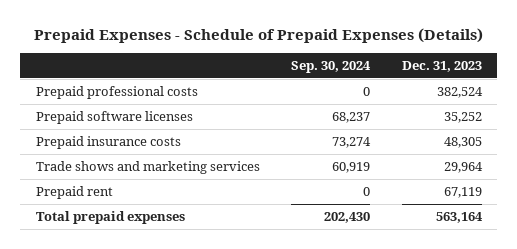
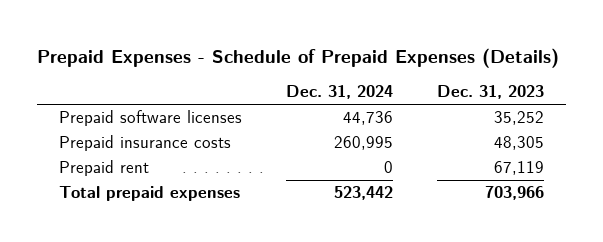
- | Sep. 30, 2024 | Dec. 31, 2023
+ | Dec. 31, 2024 | Dec. 31, 2023
- Prepaid professional costs | 0 | 382,524
- Trade shows and marketing services | 60,919 | 29,964
- Total prepaid expenses | 202,430 | 563,164
+ Total prepaid expenses | 523,442 | 703,966

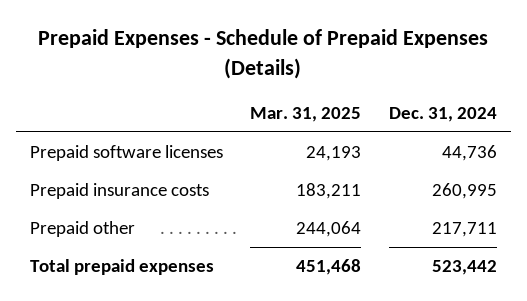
- | Dec. 31, 2024 | Dec. 31, 2023
+ | Mar. 31, 2025 | Dec. 31, 2024
- Prepaid rent | 0 | 67,119
+ Prepaid other | 244,064 | 217,711

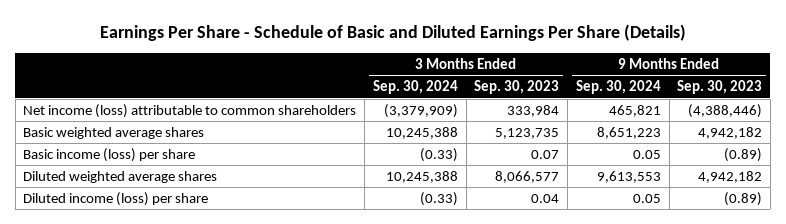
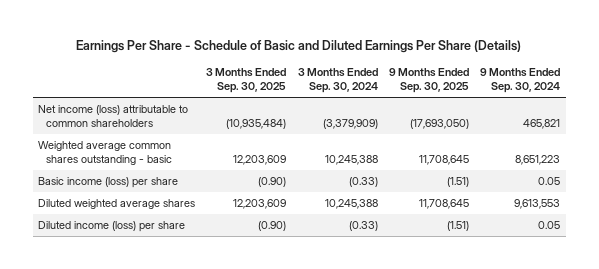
- | 3 Months Ended Sep. 30, 2024 | 3 Months Ended Sep. 30, 2023 | 9 Months Ended Sep. 30, 2024 | 9 Months Ended Sep. 30, 2023
+ | 3 Months Ended Sep. 30, 2025 | 3 Months Ended Sep. 30, 2024 | 9 Months Ended Sep. 30, 2025 | 9 Months Ended Sep. 30, 2024
- Basic weighted average shares | 10,245,388 | 5,123,735 | 8,651,223 | 4,942,182
+ Weighted average common shares outstanding - basic | 12,203,609 | 10,245,388 | 11,708,645 | 8,651,223

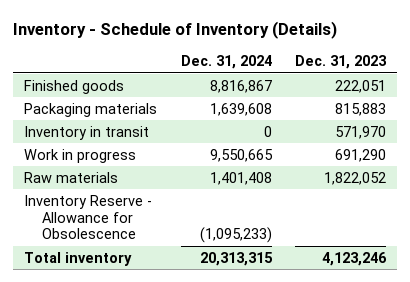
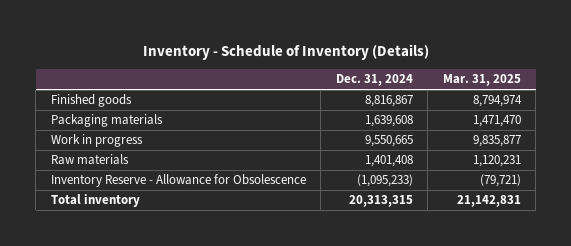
- | Dec. 31, 2024 | Dec. 31, 2023
+ | Dec. 31, 2024 | Mar. 31, 2025
- Inventory in transit | 0 | 571,970

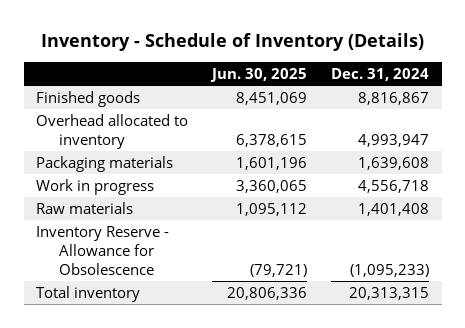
- | Dec. 31, 2024 | Mar. 31, 2025
+ | Jun. 30, 2025 | Dec. 31, 2024
+ Overhead allocated to inventory | 6,378,615 | 4,993,947
- Work in progress | 9,550,665 | 9,835,877
+ Work in progress | 3,360,065 | 4,556,718

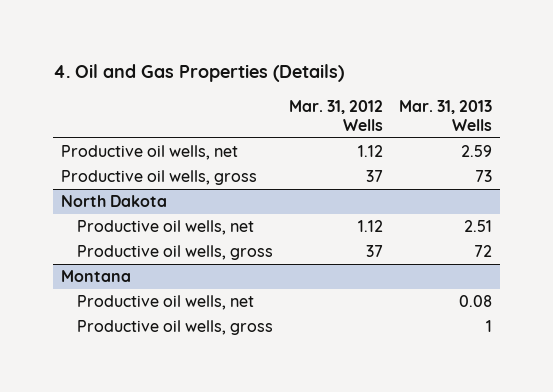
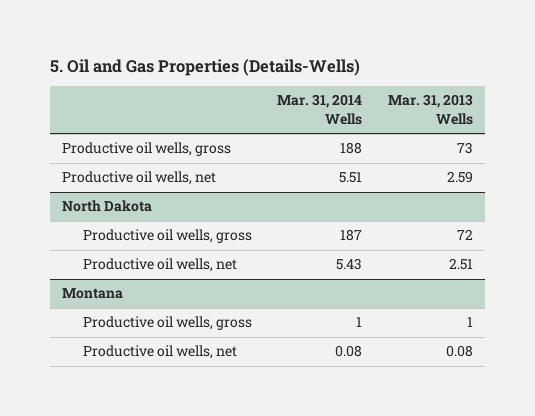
- 4. Oil and Gas Properties (Details)
+ 5. Oil and Gas Properties (Details-Wells)
- | Mar. 31, 2012 Wells | Mar. 31, 2013 Wells
+ | Mar. 31, 2014 Wells | Mar. 31, 2013 Wells
moved down: Productive oil wells, net | 5.51 | 2.59
@ North Dakota
moved down: Productive oil wells, net | 5.43 | 2.51
@ Montana
moved down: Productive oil wells, net | 0.08 | 0.08

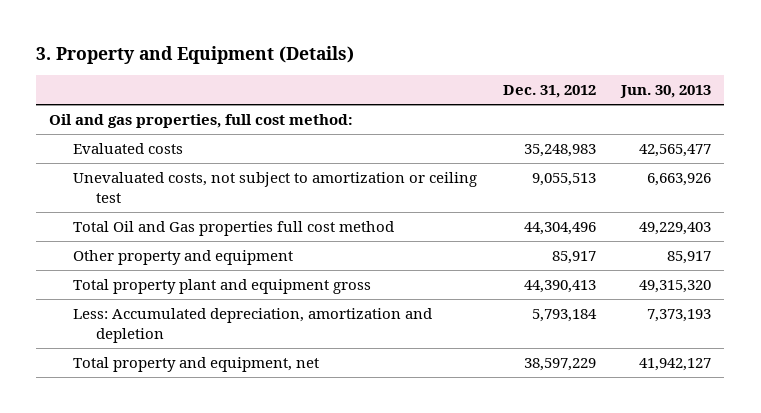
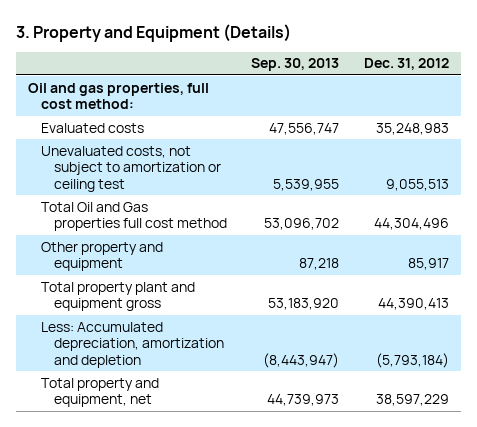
- | Dec. 31, 2012 | Jun. 30, 2013
+ | Sep. 30, 2013 | Dec. 31, 2012
- Less: Accumulated depreciation, amortization and depletion | 5,793,184 | 7,373,193
+ Less: Accumulated depreciation, amortization and depletion | (8,443,947) | (5,793,184)

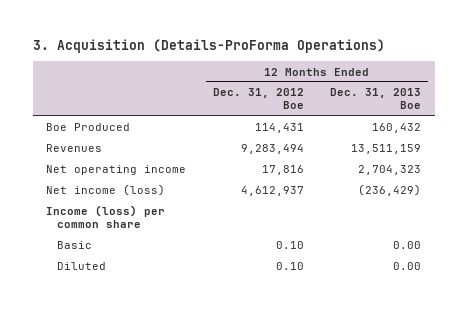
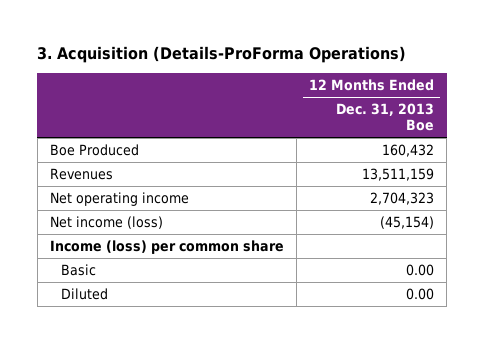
- | 12 Months Ended Dec. 31, 2012 Boe | 12 Months Ended Dec. 31, 2013 Boe
+ | 12 Months Ended Dec. 31, 2013 Boe
- Net income (loss) | 4,612,937 | (236,429)
+ Net income (loss) | (45,154)

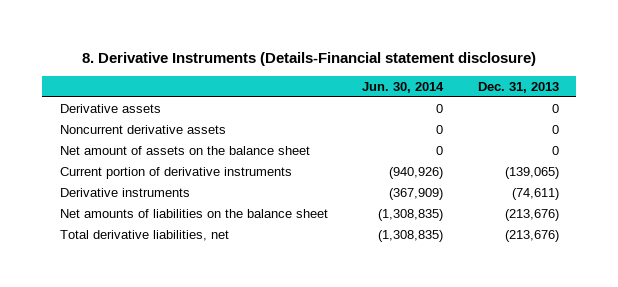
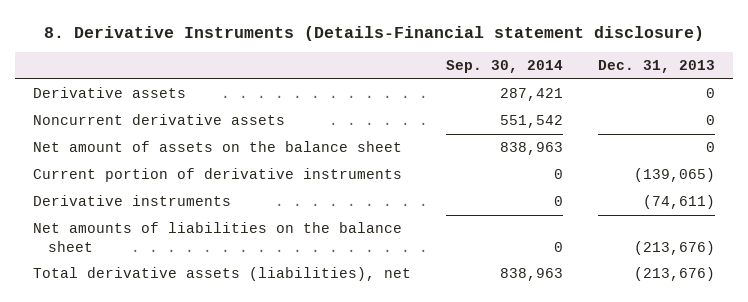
- | Jun. 30, 2014 | Dec. 31, 2013
+ | Sep. 30, 2014 | Dec. 31, 2013
- Total derivative liabilities, net | (1,308,835) | (213,676)
+ Total derivative assets (liabilities), net | 838,963 | (213,676)

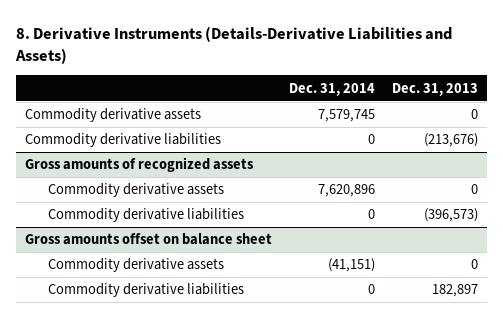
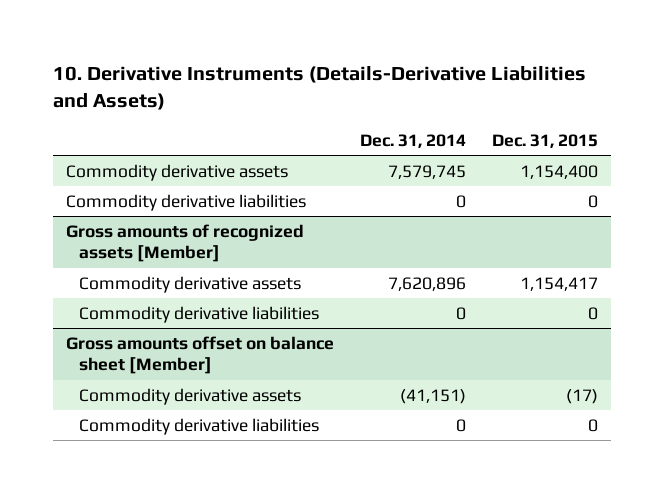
- 8. Derivative Instruments (Details-Derivative Liabilities and Assets)
+ 10. Derivative Instruments (Details-Derivative Liabilities and Assets)
- | Dec. 31, 2014 | Dec. 31, 2013
+ | Dec. 31, 2014 | Dec. 31, 2015
- Gross amounts of recognized assets
+ Gross amounts of recognized assets [Member]
- Gross amounts offset on balance sheet
+ Gross amounts offset on balance sheet [Member]

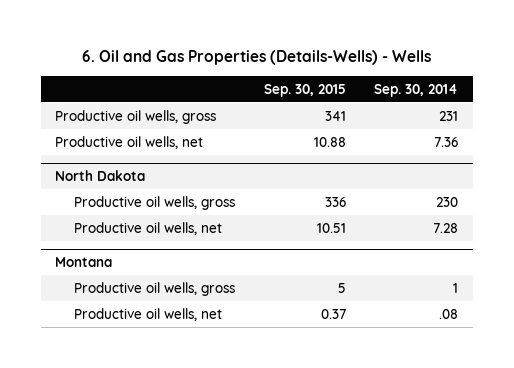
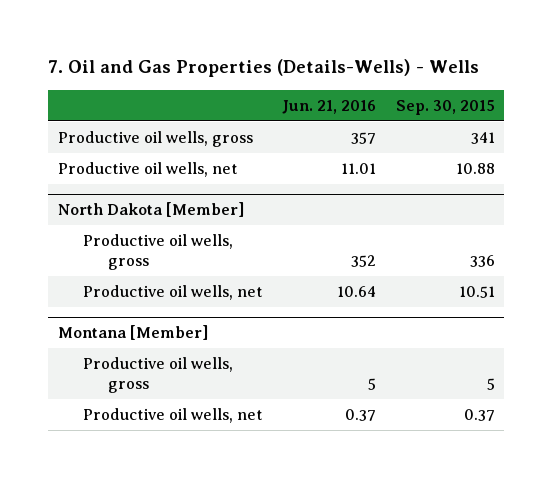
- 6. Oil and Gas Properties (Details-Wells) - Wells
+ 7. Oil and Gas Properties (Details-Wells) - Wells
- | Sep. 30, 2015 | Sep. 30, 2014
+ | Jun. 21, 2016 | Sep. 30, 2015
- North Dakota
+ North Dakota [Member]
- Montana
+ Montana [Member]

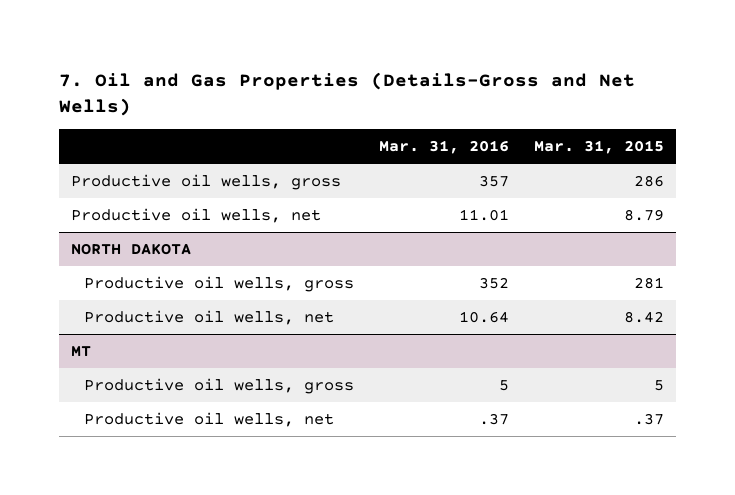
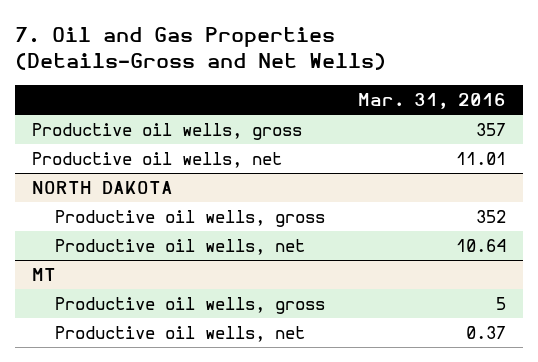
- | Mar. 31, 2016 | Mar. 31, 2015
+ | Mar. 31, 2016
@ MT
- Productive oil wells, net | .37 | .37
+ Productive oil wells, net | 0.37

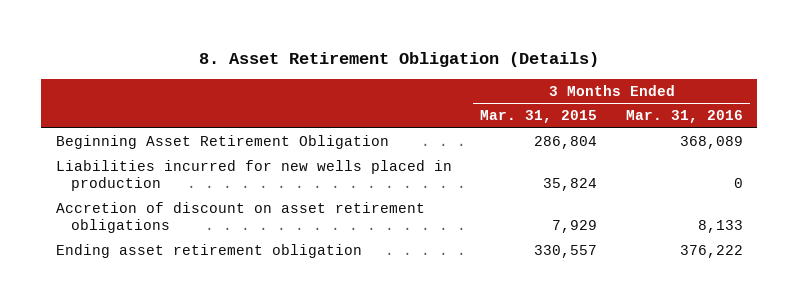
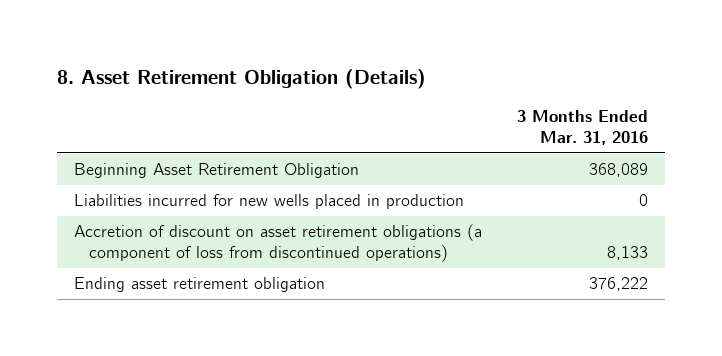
- | 3 Months Ended Mar. 31, 2015 | 3 Months Ended Mar. 31, 2016
+ | 3 Months Ended Mar. 31, 2016
- Accretion of discount on asset retirement obligations | 7,929 | 8,133
+ Accretion of discount on asset retirement obligations (a component of loss from discontinued operations) | 8,133

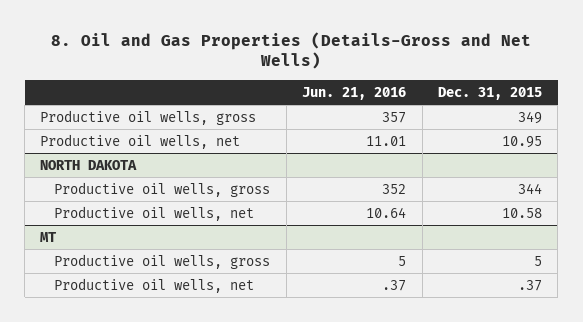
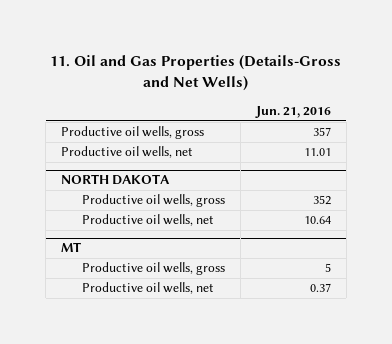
- 8. Oil and Gas Properties (Details-Gross and Net Wells)
+ 11. Oil and Gas Properties (Details-Gross and Net Wells)
- | Jun. 21, 2016 | Dec. 31, 2015
+ | Jun. 21, 2016
@ MT
- Productive oil wells, net | .37 | .37
+ Productive oil wells, net | 0.37

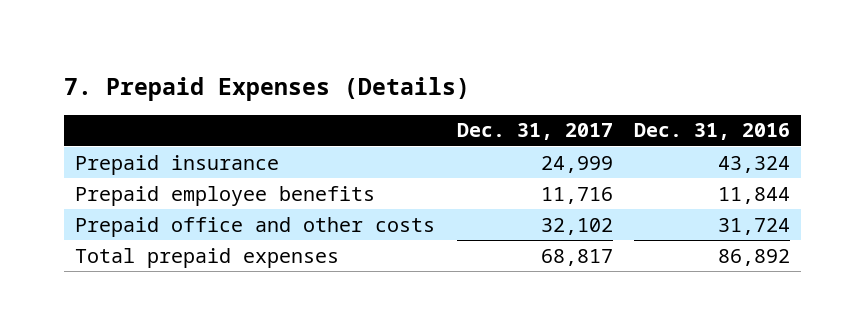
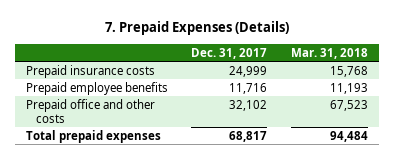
- | Dec. 31, 2017 | Dec. 31, 2016
+ | Dec. 31, 2017 | Mar. 31, 2018
- Prepaid insurance | 24,999 | 43,324
+ Prepaid insurance costs | 24,999 | 15,768

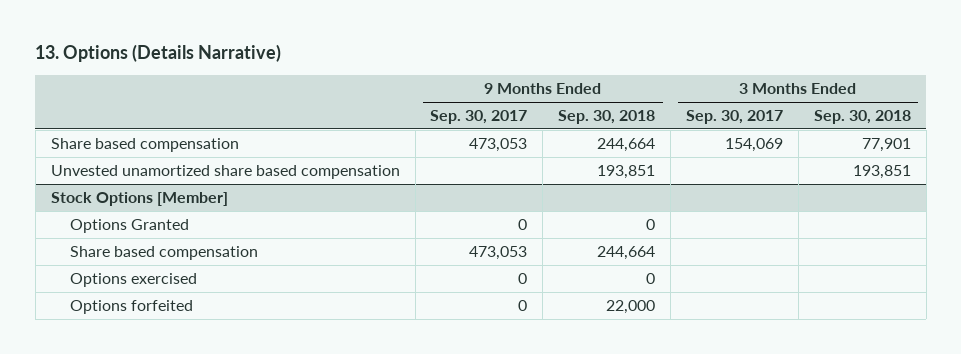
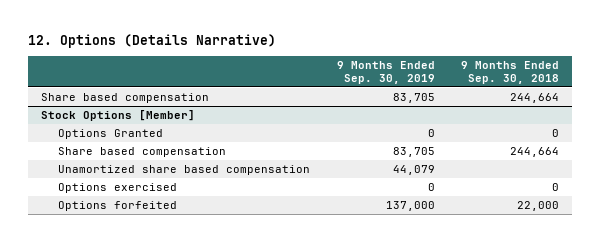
- 13. Options (Details Narrative)
+ 12. Options (Details Narrative)
- | 9 Months Ended Sep. 30, 2017 | 9 Months Ended Sep. 30, 2018 | 3 Months Ended Sep. 30, 2017 | 3 Months Ended Sep. 30, 2018
+ | 9 Months Ended Sep. 30, 2019 | 9 Months Ended Sep. 30, 2018
- Unvested unamortized share based compensation | | 193,851 | | 193,851
@ Stock Options [Member]
+ Unamortized share based compensation | 44,079 |

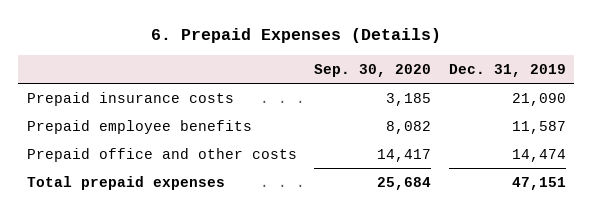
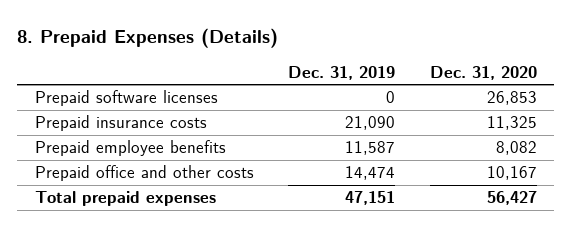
- 6. Prepaid Expenses (Details)
+ 8. Prepaid Expenses (Details)
- | Sep. 30, 2020 | Dec. 31, 2019
+ | Dec. 31, 2019 | Dec. 31, 2020
+ Prepaid software licenses | 0 | 26,853

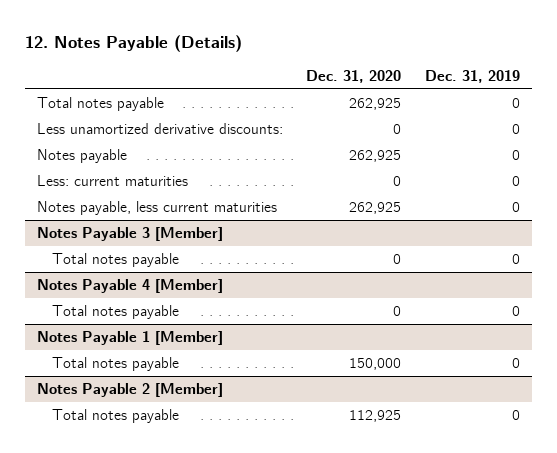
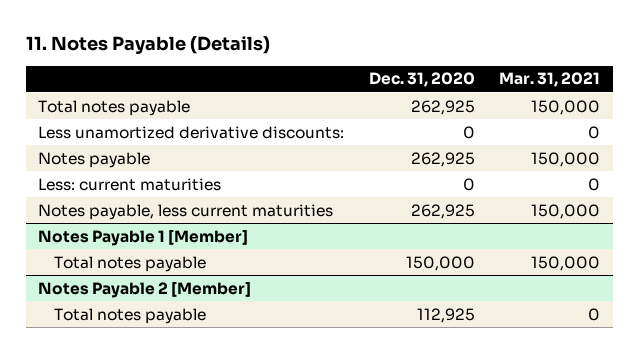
- 12. Notes Payable (Details)
+ 11. Notes Payable (Details)
- | Dec. 31, 2020 | Dec. 31, 2019
+ | Dec. 31, 2020 | Mar. 31, 2021
- Notes Payable 3 [Member]
- Total notes payable | 0 | 0
- Notes Payable 4 [Member]
- Total notes payable | 0 | 0

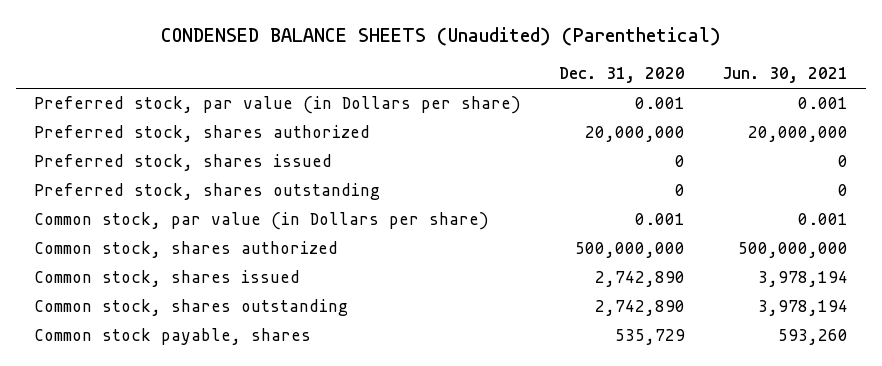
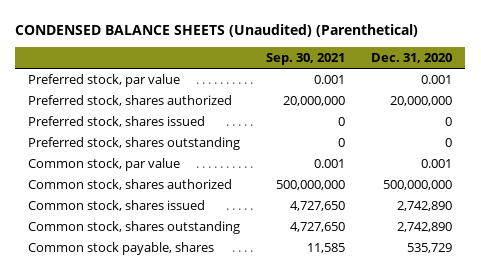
- | Dec. 31, 2020 | Jun. 30, 2021
+ | Sep. 30, 2021 | Dec. 31, 2020
- Preferred stock, par value (in Dollars per share) | 0.001 | 0.001
+ Preferred stock, par value | 0.001 | 0.001
- Common stock, par value (in Dollars per share) | 0.001 | 0.001
+ Common stock, par value | 0.001 | 0.001

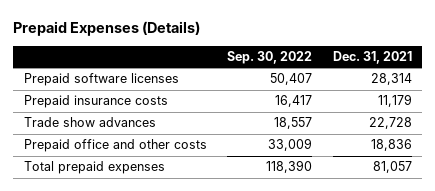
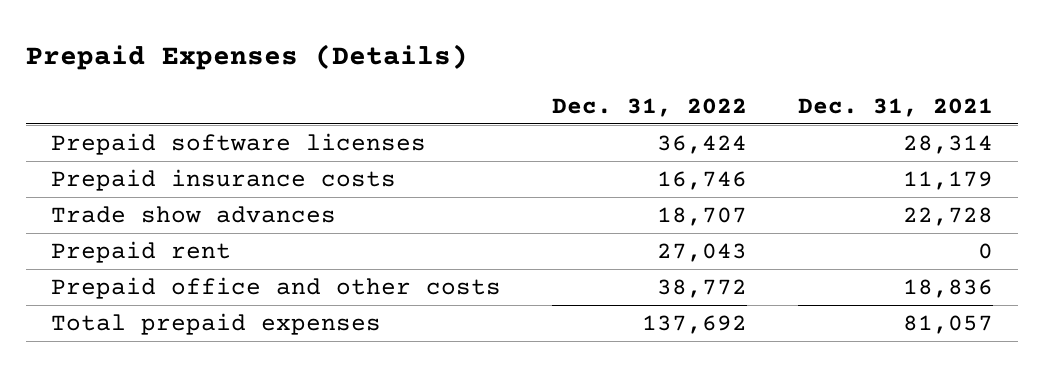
- | Sep. 30, 2022 | Dec. 31, 2021
+ | Dec. 31, 2022 | Dec. 31, 2021
+ Prepaid rent | 27,043 | 0

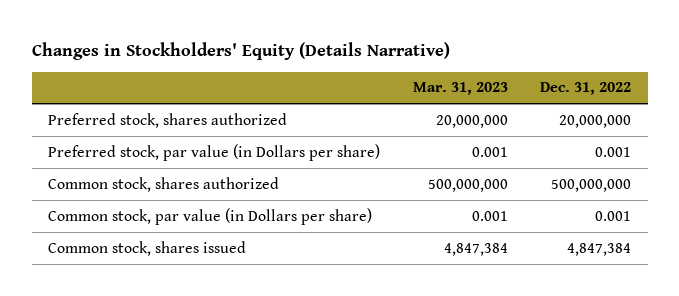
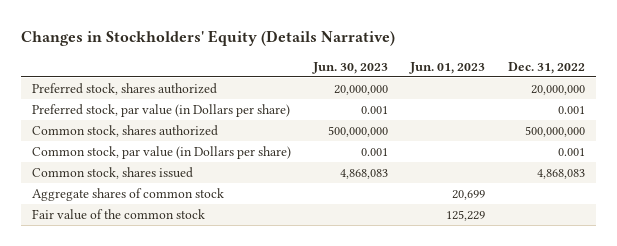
- | Mar. 31, 2023 | Dec. 31, 2022
+ | Jun. 30, 2023 | Jun. 01, 2023 | Dec. 31, 2022
- Common stock, shares issued | 4,847,384 | 4,847,384
+ Common stock, shares issued | 4,868,083 | | 4,868,083
+ Aggregate shares of common stock | | 20,699 |
+ Fair value of the common stock | | 125,229 |

